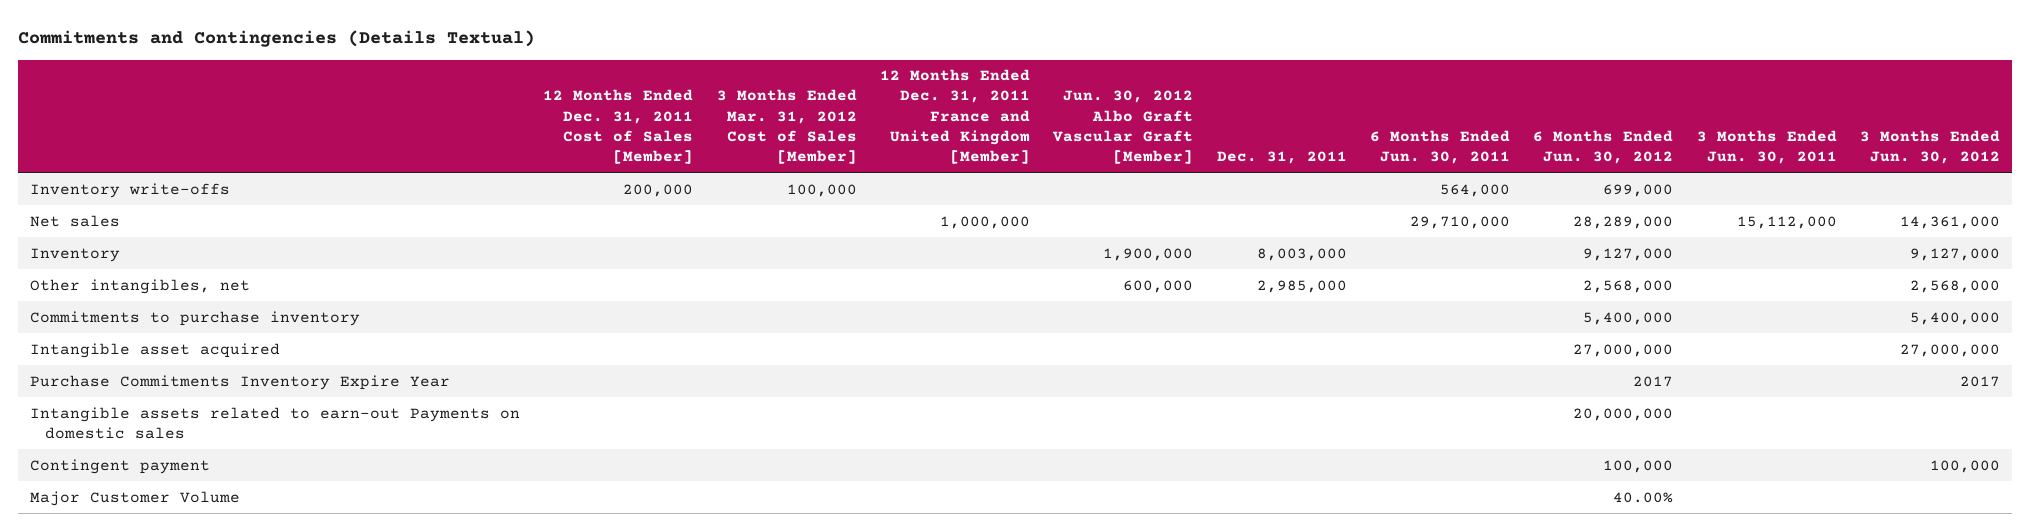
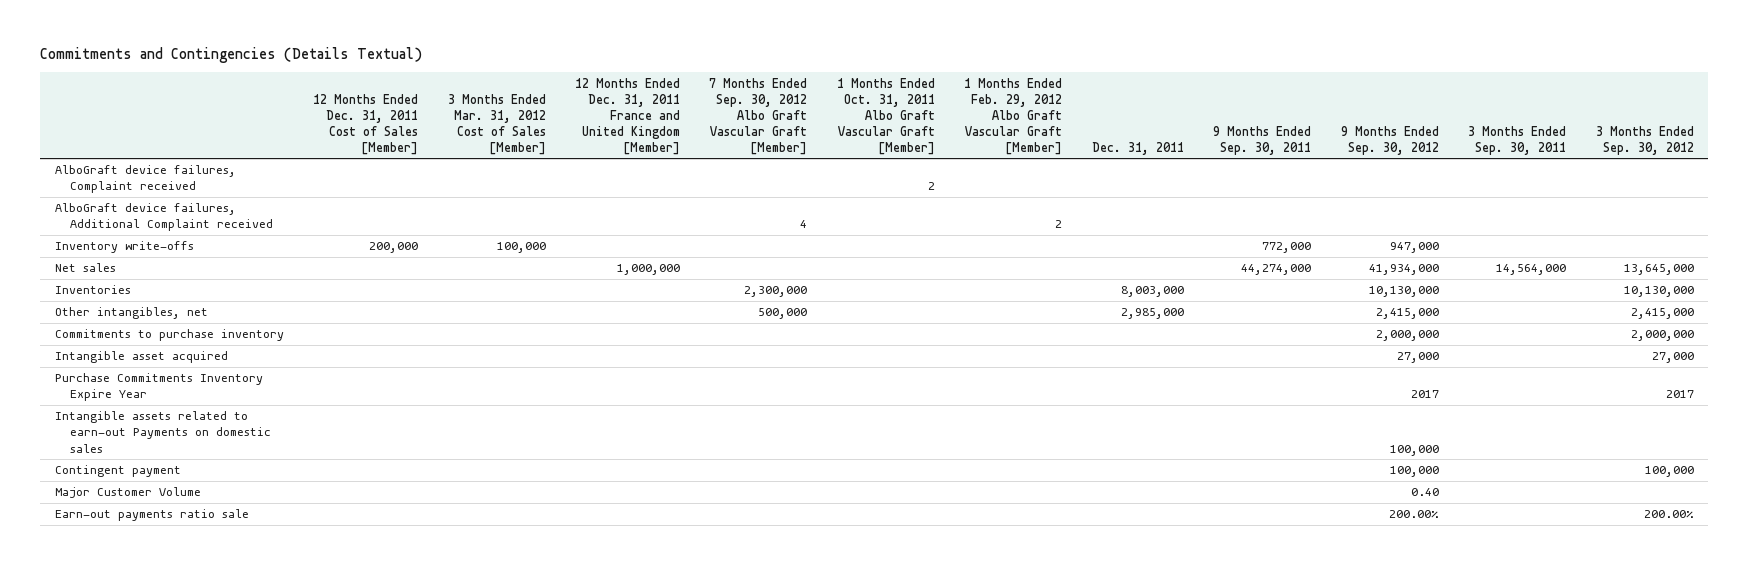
- | 12 Months Ended Dec. 31, 2011 Cost of Sales [Member] | 3 Months Ended Mar. 31, 2012 Cost of Sales [Member] | 12 Months Ended Dec. 31, 2011 France and United Kingdom [Member] | Jun. 30, 2012 Albo Graft Vascular Graft [Member] | Dec. 31, 2011 | 6 Months Ended Jun. 30, 2011 | 6 Months Ended Jun. 30, 2012 | 3 Months Ended Jun. 30, 2011 | 3 Months Ended Jun. 30, 2012
+ | 12 Months Ended Dec. 31, 2011 Cost of Sales [Member] | 3 Months Ended Mar. 31, 2012 Cost of Sales [Member] | 12 Months Ended Dec. 31, 2011 France and United Kingdom [Member] | 7 Months Ended Sep. 30, 2012 Albo Graft Vascular Graft [Member] | 1 Months Ended Oct. 31, 2011 Albo Graft Vascular Graft [Member] | 1 Months Ended Feb. 29, 2012 Albo Graft Vascular Graft [Member] | Dec. 31, 2011 | 9 Months Ended Sep. 30, 2011 | 9 Months Ended Sep. 30, 2012 | 3 Months Ended Sep. 30, 2011 | 3 Months Ended Sep. 30, 2012
+ AlboGraft device failures, Complaint received | | | | | 2 | | | | | |
+ AlboGraft device failures, Additional Complaint received | | | | 4 | | 2 | | | | |
- Inventory | | | | 1,900,000 | 8,003,000 | | 9,127,000 | | 9,127,000
+ Inventories | | | | 2,300,000 | | | 8,003,000 | | 10,130,000 | | 10,130,000
+ Earn-out payments ratio sale | | | | | | | | | 200.00% | | 200.00%

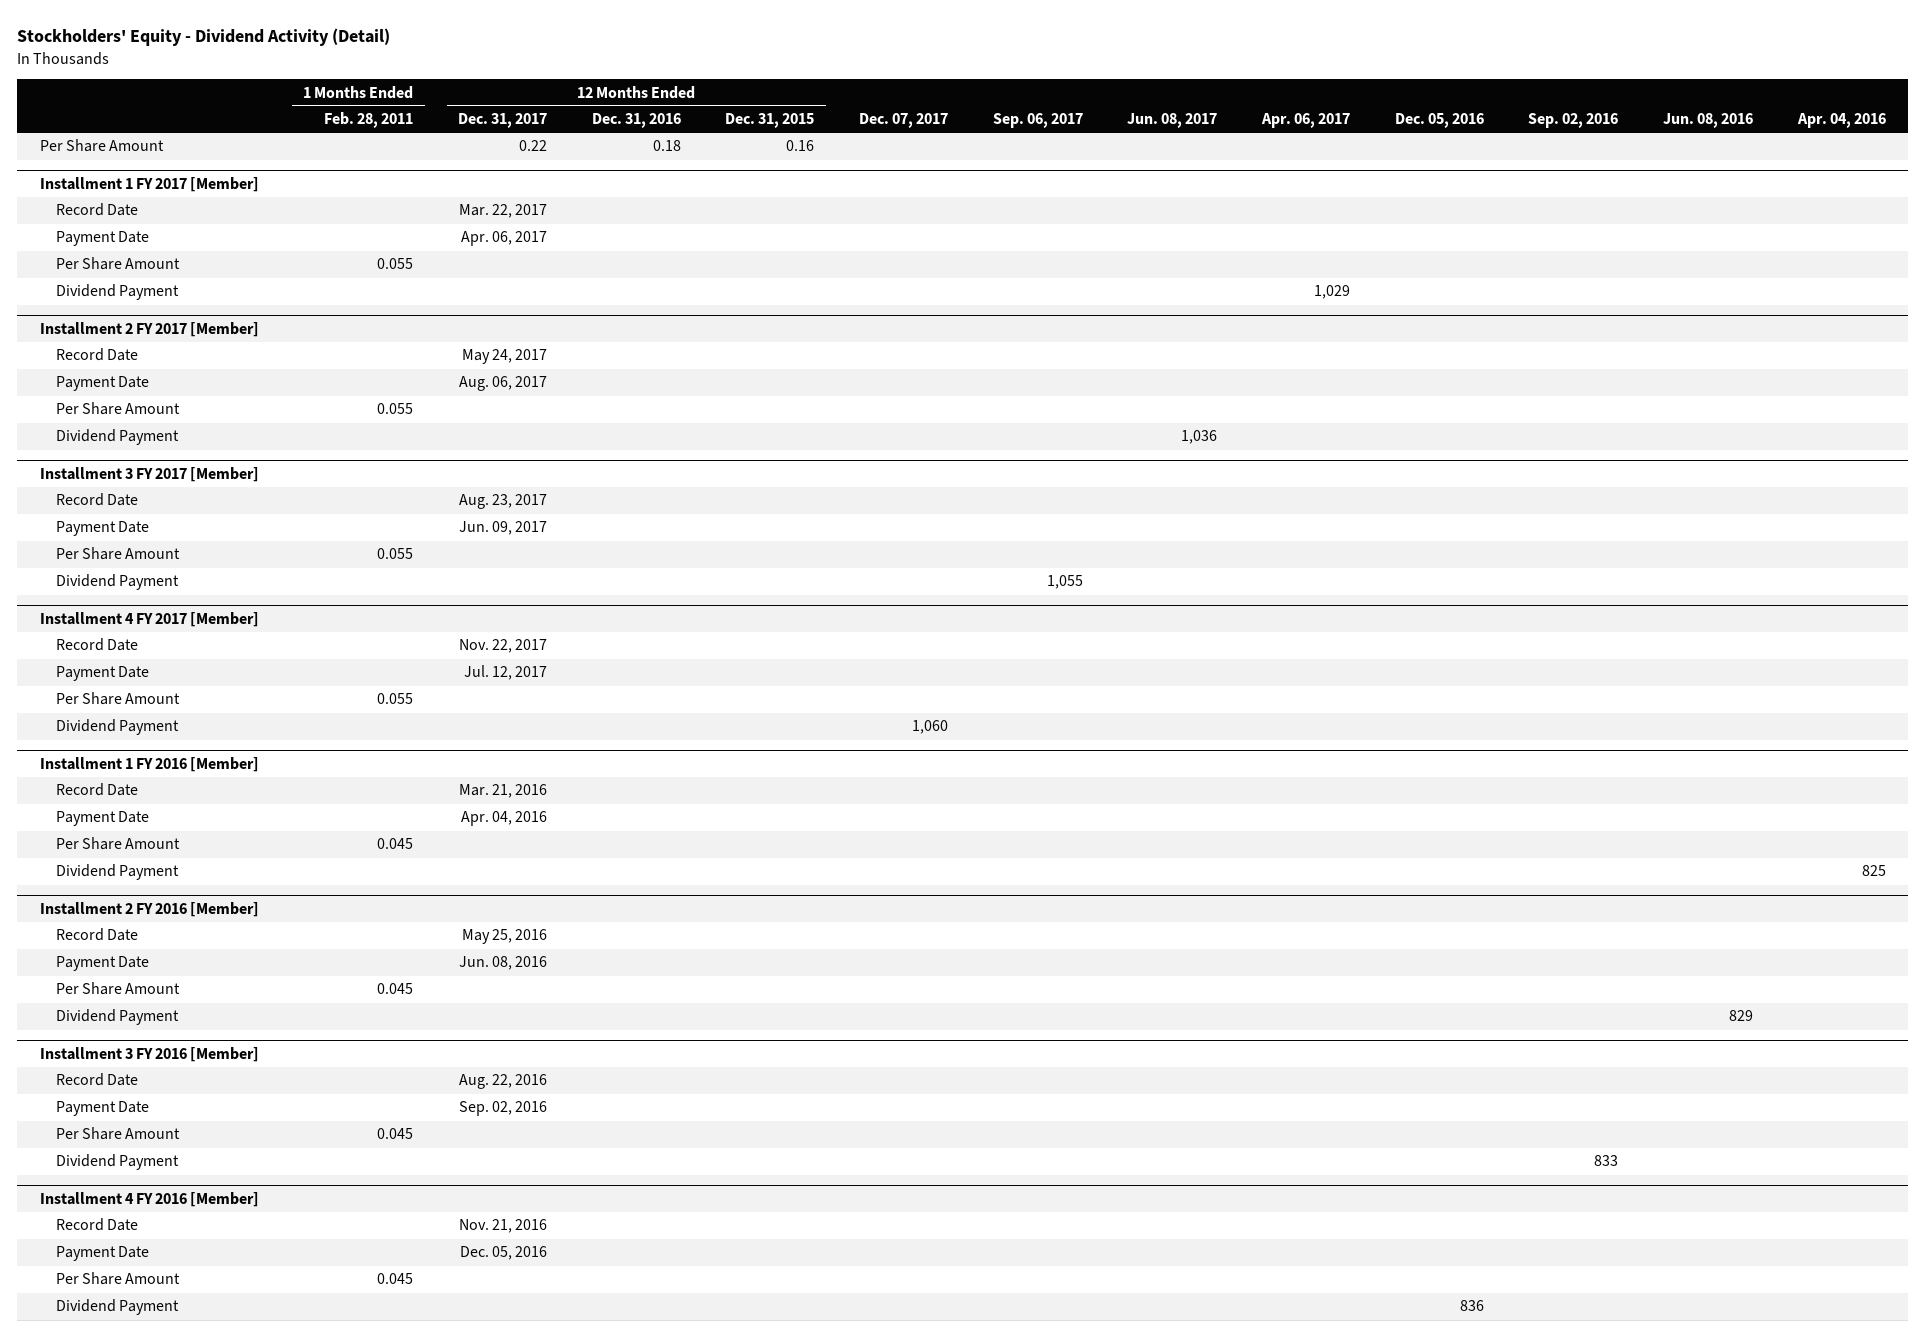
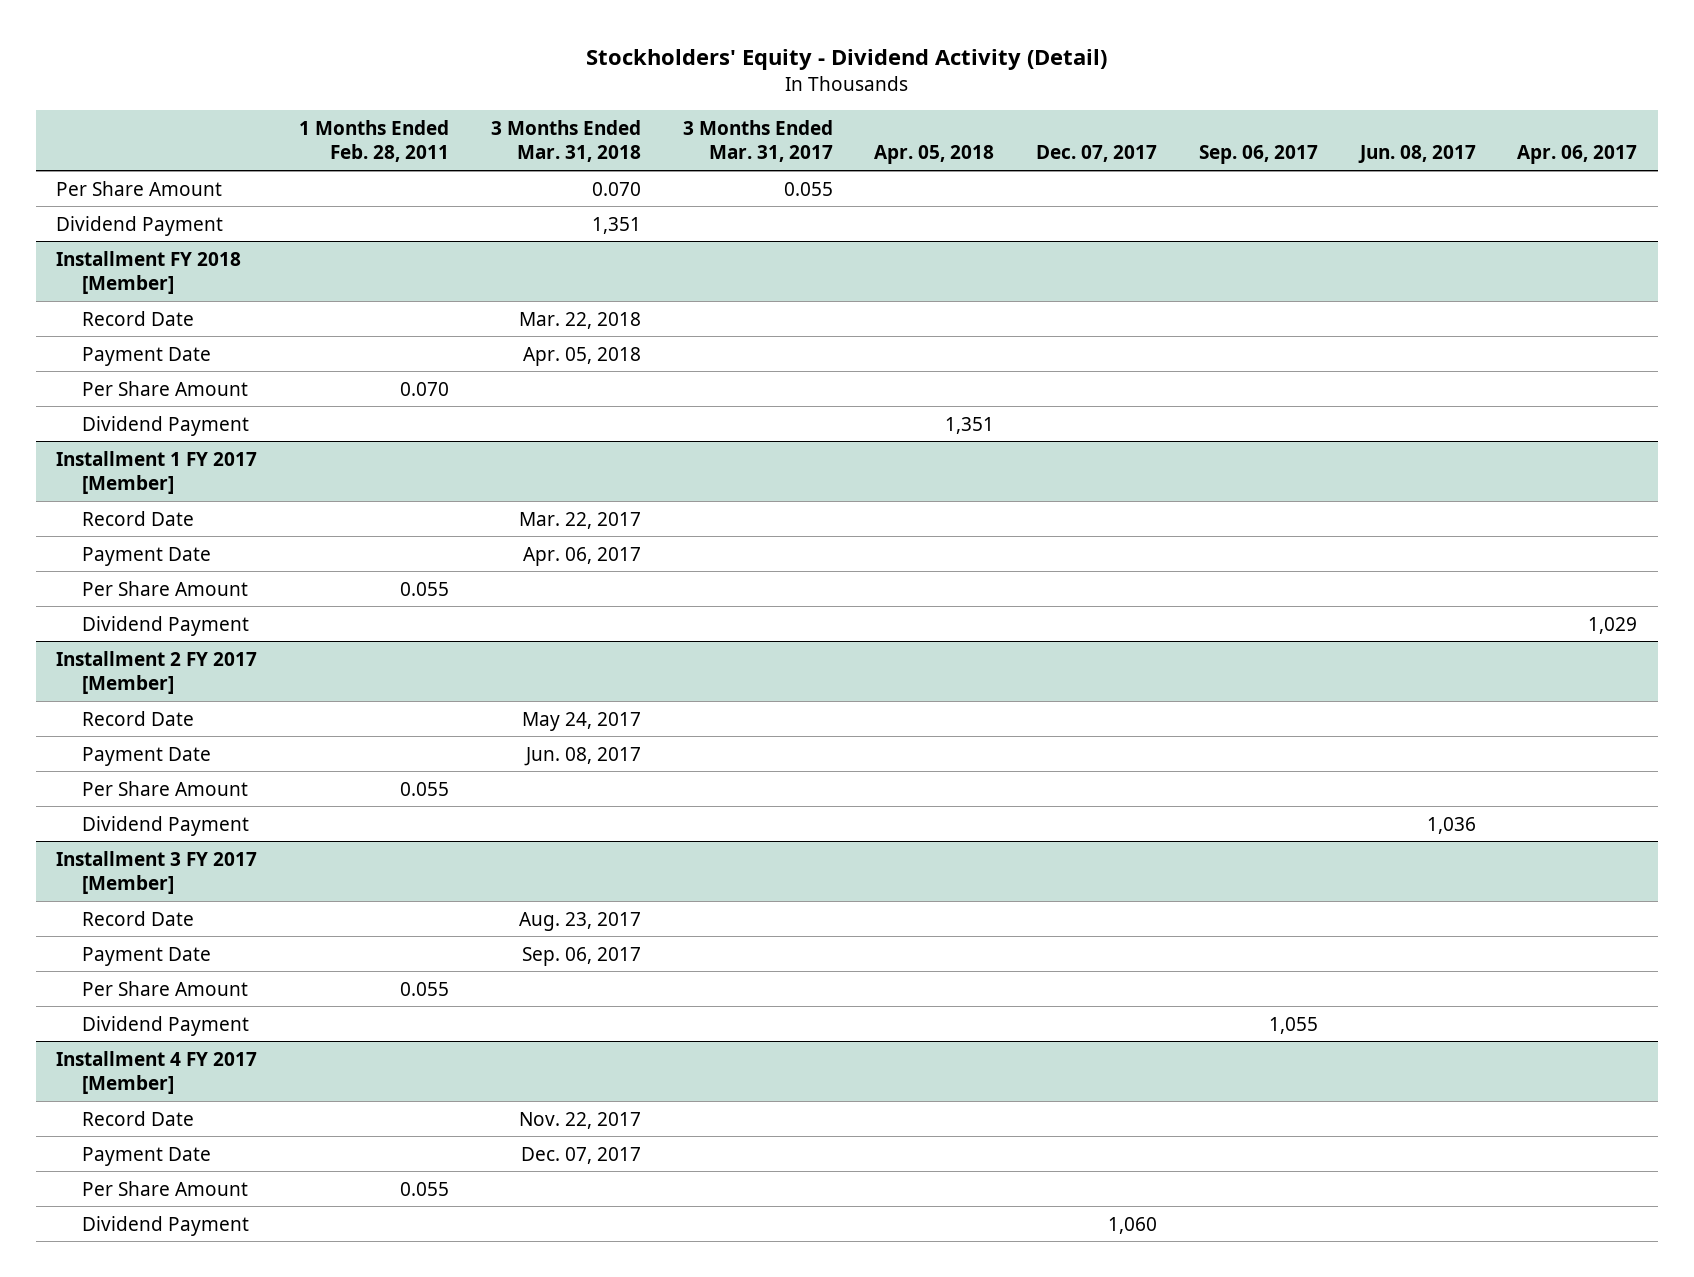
- | 1 Months Ended Feb. 28, 2011 | 12 Months Ended Dec. 31, 2017 | 12 Months Ended Dec. 31, 2016 | 12 Months Ended Dec. 31, 2015 | Dec. 07, 2017 | Sep. 06, 2017 | Jun. 08, 2017 | Apr. 06, 2017 | Dec. 05, 2016 | Sep. 02, 2016 | Jun. 08, 2016 | Apr. 04, 2016
+ | 1 Months Ended Feb. 28, 2011 | 3 Months Ended Mar. 31, 2018 | 3 Months Ended Mar. 31, 2017 | Apr. 05, 2018 | Dec. 07, 2017 | Sep. 06, 2017 | Jun. 08, 2017 | Apr. 06, 2017
+ Dividend Payment | | 1,351 | | | | | |
+ Installment FY 2018 [Member]
+ Record Date | | Mar. 22, 2018 | | | | | |
+ Payment Date | | Apr. 05, 2018 | | | | | |
+ Per Share Amount | 0.070 | | | | | | |
+ Dividend Payment | | | | 1,351 | | | |
- Installment 1 FY 2016 [Member]
- Record Date | | Mar. 21, 2016 | | | | | | | | | |
- Payment Date | | Apr. 04, 2016 | | | | | | | | | |
- Per Share Amount | 0.045 | | | | | | | | | | |
- Dividend Payment | | | | | | | | | | | | 825
- Installment 2 FY 2016 [Member]
- Record Date | | May 25, 2016 | | | | | | | | | |
- Payment Date | | Jun. 08, 2016 | | | | | | | | | |
- Per Share Amount | 0.045 | | | | | | | | | | |
- Dividend Payment | | | | | | | | | | | 829 |
- Installment 3 FY 2016 [Member]
- Record Date | | Aug. 22, 2016 | | | | | | | | | |
- Payment Date | | Sep. 02, 2016 | | | | | | | | | |
- Per Share Amount | 0.045 | | | | | | | | | | |
- Dividend Payment | | | | | | | | | | 833 | |
- Installment 4 FY 2016 [Member]
- Record Date | | Nov. 21, 2016 | | | | | | | | | |
- Payment Date | | Dec. 05, 2016 | | | | | | | | | |
- Per Share Amount | 0.045 | | | | | | | | | | |
- Dividend Payment | | | | | | | | | 836 | | |

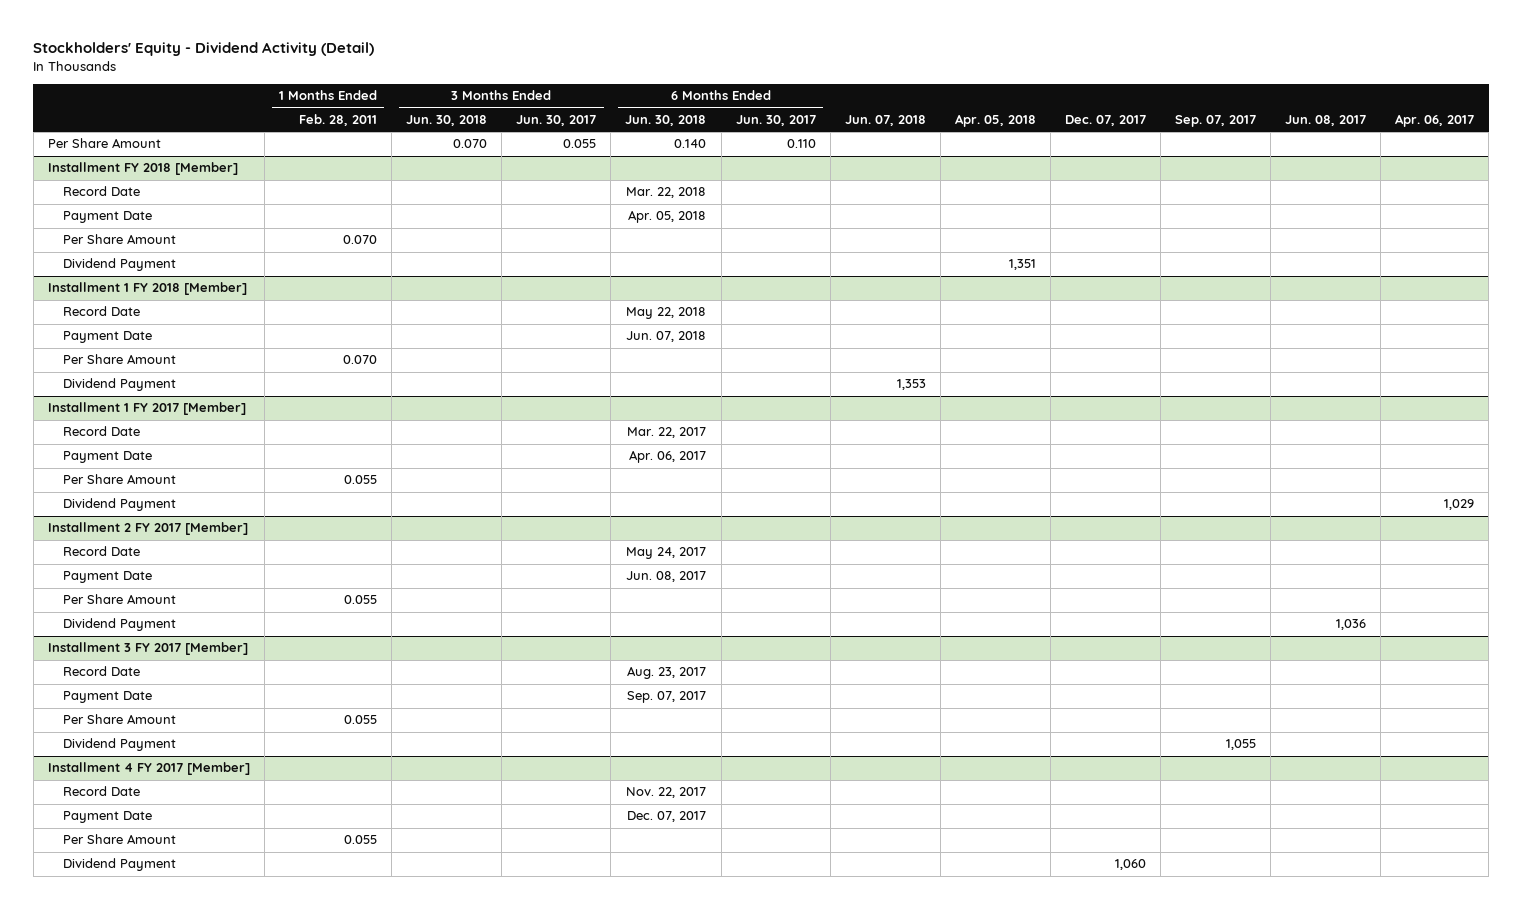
- | 1 Months Ended Feb. 28, 2011 | 3 Months Ended Mar. 31, 2018 | 3 Months Ended Mar. 31, 2017 | Apr. 05, 2018 | Dec. 07, 2017 | Sep. 06, 2017 | Jun. 08, 2017 | Apr. 06, 2017
+ | 1 Months Ended Feb. 28, 2011 | 3 Months Ended Jun. 30, 2018 | 3 Months Ended Jun. 30, 2017 | 6 Months Ended Jun. 30, 2018 | 6 Months Ended Jun. 30, 2017 | Jun. 07, 2018 | Apr. 05, 2018 | Dec. 07, 2017 | Sep. 07, 2017 | Jun. 08, 2017 | Apr. 06, 2017
- Dividend Payment | | 1,351 | | | | | |
+ Installment 1 FY 2018 [Member]
+ Record Date | | | | May 22, 2018 | | | | | | |
+ Payment Date | | | | Jun. 07, 2018 | | | | | | |
+ Per Share Amount | 0.070 | | | | | | | | | |
+ Dividend Payment | | | | | | 1,353 | | | | |

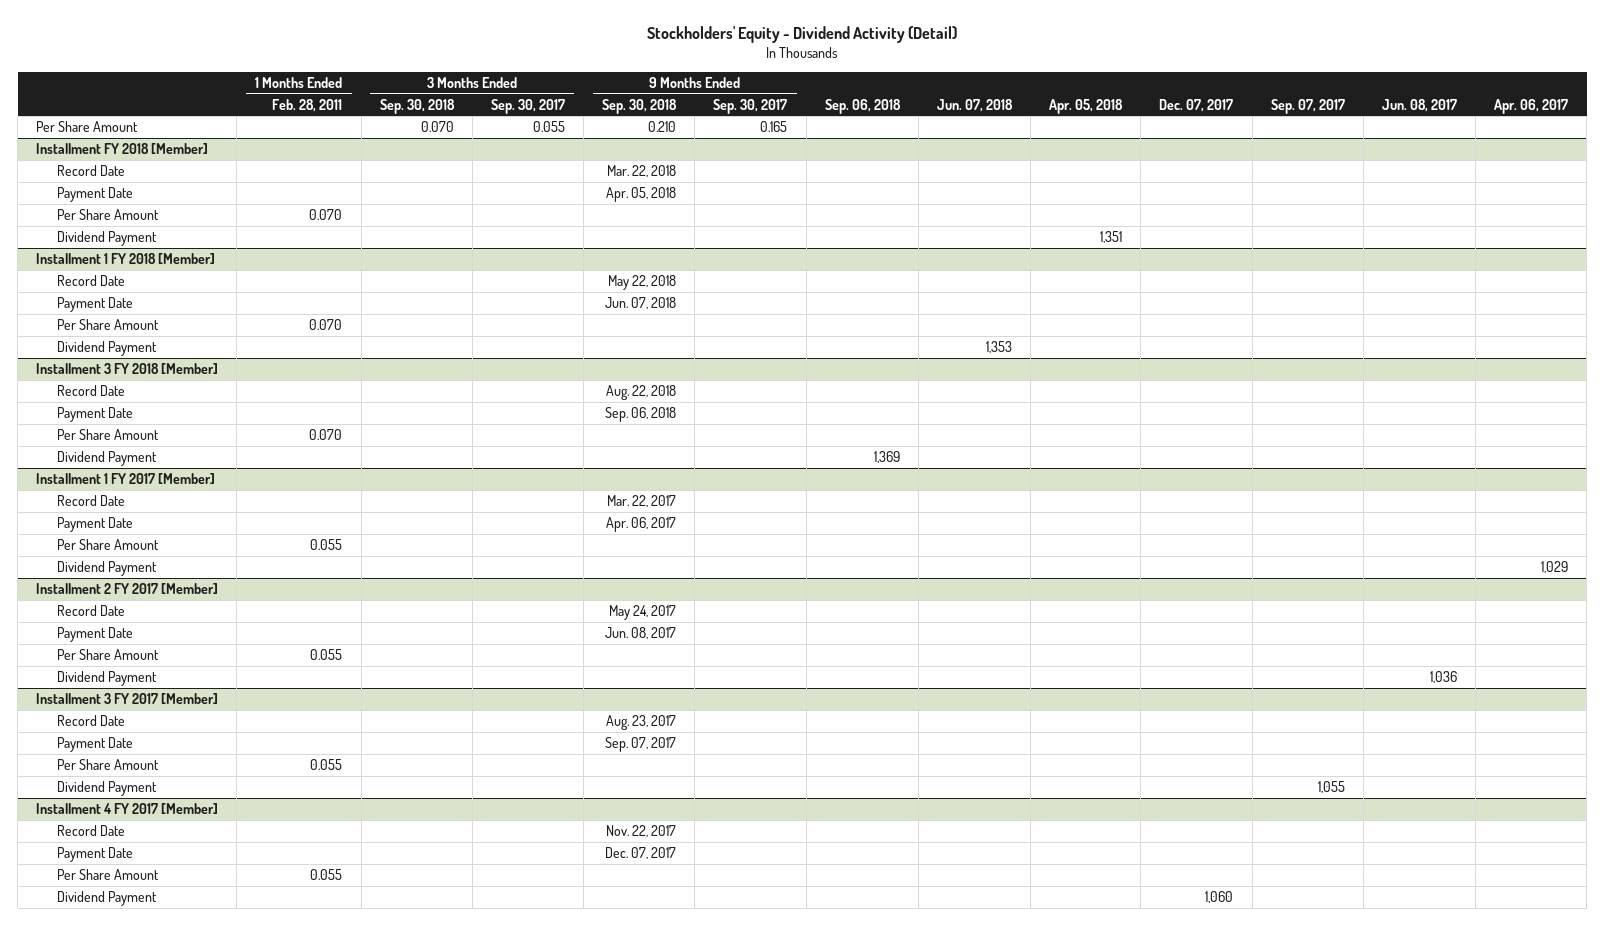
- | 1 Months Ended Feb. 28, 2011 | 3 Months Ended Jun. 30, 2018 | 3 Months Ended Jun. 30, 2017 | 6 Months Ended Jun. 30, 2018 | 6 Months Ended Jun. 30, 2017 | Jun. 07, 2018 | Apr. 05, 2018 | Dec. 07, 2017 | Sep. 07, 2017 | Jun. 08, 2017 | Apr. 06, 2017
+ | 1 Months Ended Feb. 28, 2011 | 3 Months Ended Sep. 30, 2018 | 3 Months Ended Sep. 30, 2017 | 9 Months Ended Sep. 30, 2018 | 9 Months Ended Sep. 30, 2017 | Sep. 06, 2018 | Jun. 07, 2018 | Apr. 05, 2018 | Dec. 07, 2017 | Sep. 07, 2017 | Jun. 08, 2017 | Apr. 06, 2017
+ Installment 3 FY 2018 [Member]
+ Record Date | | | | Aug. 22, 2018 | | | | | | | |
+ Payment Date | | | | Sep. 06, 2018 | | | | | | | |
+ Per Share Amount | 0.070 | | | | | | | | | | |
+ Dividend Payment | | | | | | 1,369 | | | | | |

